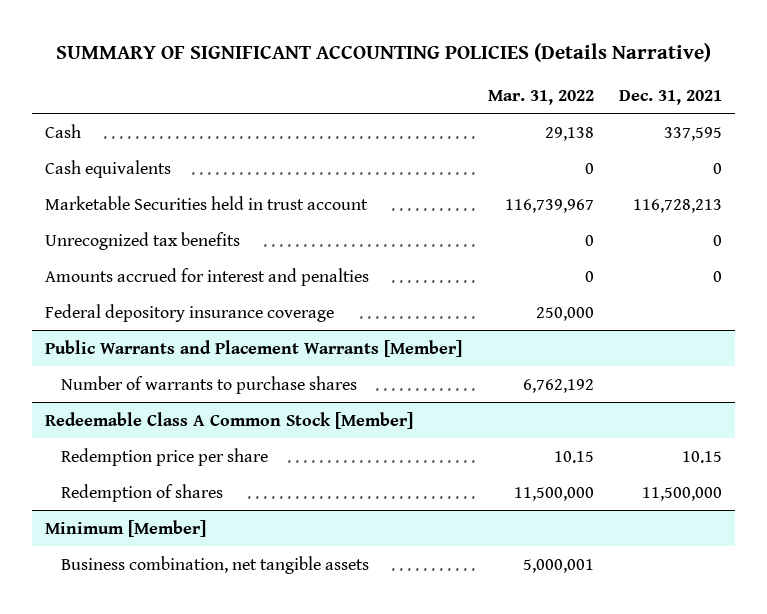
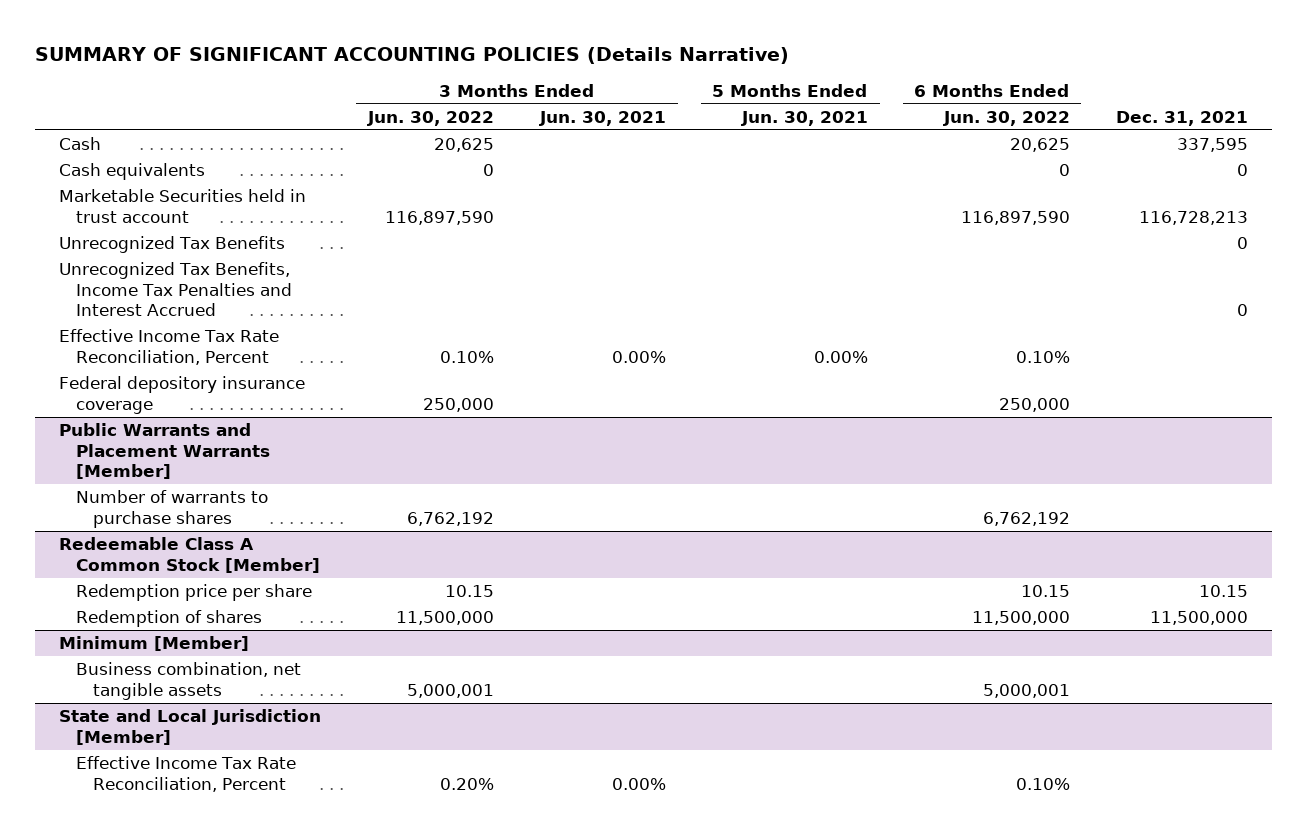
- | Mar. 31, 2022 | Dec. 31, 2021
+ | 3 Months Ended Jun. 30, 2022 | 3 Months Ended Jun. 30, 2021 | 5 Months Ended Jun. 30, 2021 | 6 Months Ended Jun. 30, 2022 | Dec. 31, 2021
- Unrecognized tax benefits | 0 | 0
- Amounts accrued for interest and penalties | 0 | 0
+ Unrecognized Tax Benefits | | | | | 0
+ Unrecognized Tax Benefits, Income Tax Penalties and Interest Accrued | | | | | 0
+ Effective Income Tax Rate Reconciliation, Percent | 0.10% | 0.00% | 0.00% | 0.10% |
+ State and Local Jurisdiction [Member]
+ Effective Income Tax Rate Reconciliation, Percent | 0.20% | 0.00% | | 0.10% |

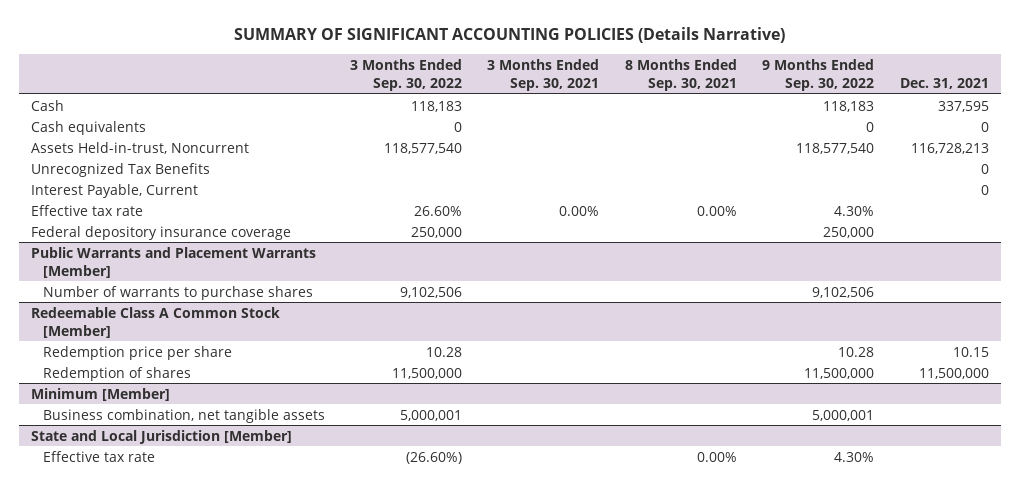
- | 3 Months Ended Jun. 30, 2022 | 3 Months Ended Jun. 30, 2021 | 5 Months Ended Jun. 30, 2021 | 6 Months Ended Jun. 30, 2022 | Dec. 31, 2021
+ | 3 Months Ended Sep. 30, 2022 | 3 Months Ended Sep. 30, 2021 | 8 Months Ended Sep. 30, 2021 | 9 Months Ended Sep. 30, 2022 | Dec. 31, 2021
- Marketable Securities held in trust account | 116,897,590 | | | 116,897,590 | 116,728,213
+ Assets Held-in-trust, Noncurrent | 118,577,540 | | | 118,577,540 | 116,728,213
- Unrecognized Tax Benefits, Income Tax Penalties and Interest Accrued | | | | | 0
- Effective Income Tax Rate Reconciliation, Percent | 0.10% | 0.00% | 0.00% | 0.10% |
+ Interest Payable, Current | | | | | 0
+ Effective tax rate | 26.60% | 0.00% | 0.00% | 4.30% |
@ State and Local Jurisdiction [Member]
- Effective Income Tax Rate Reconciliation, Percent | 0.20% | 0.00% | | 0.10% |
+ Effective tax rate | (26.60%) | | 0.00% | 4.30% |

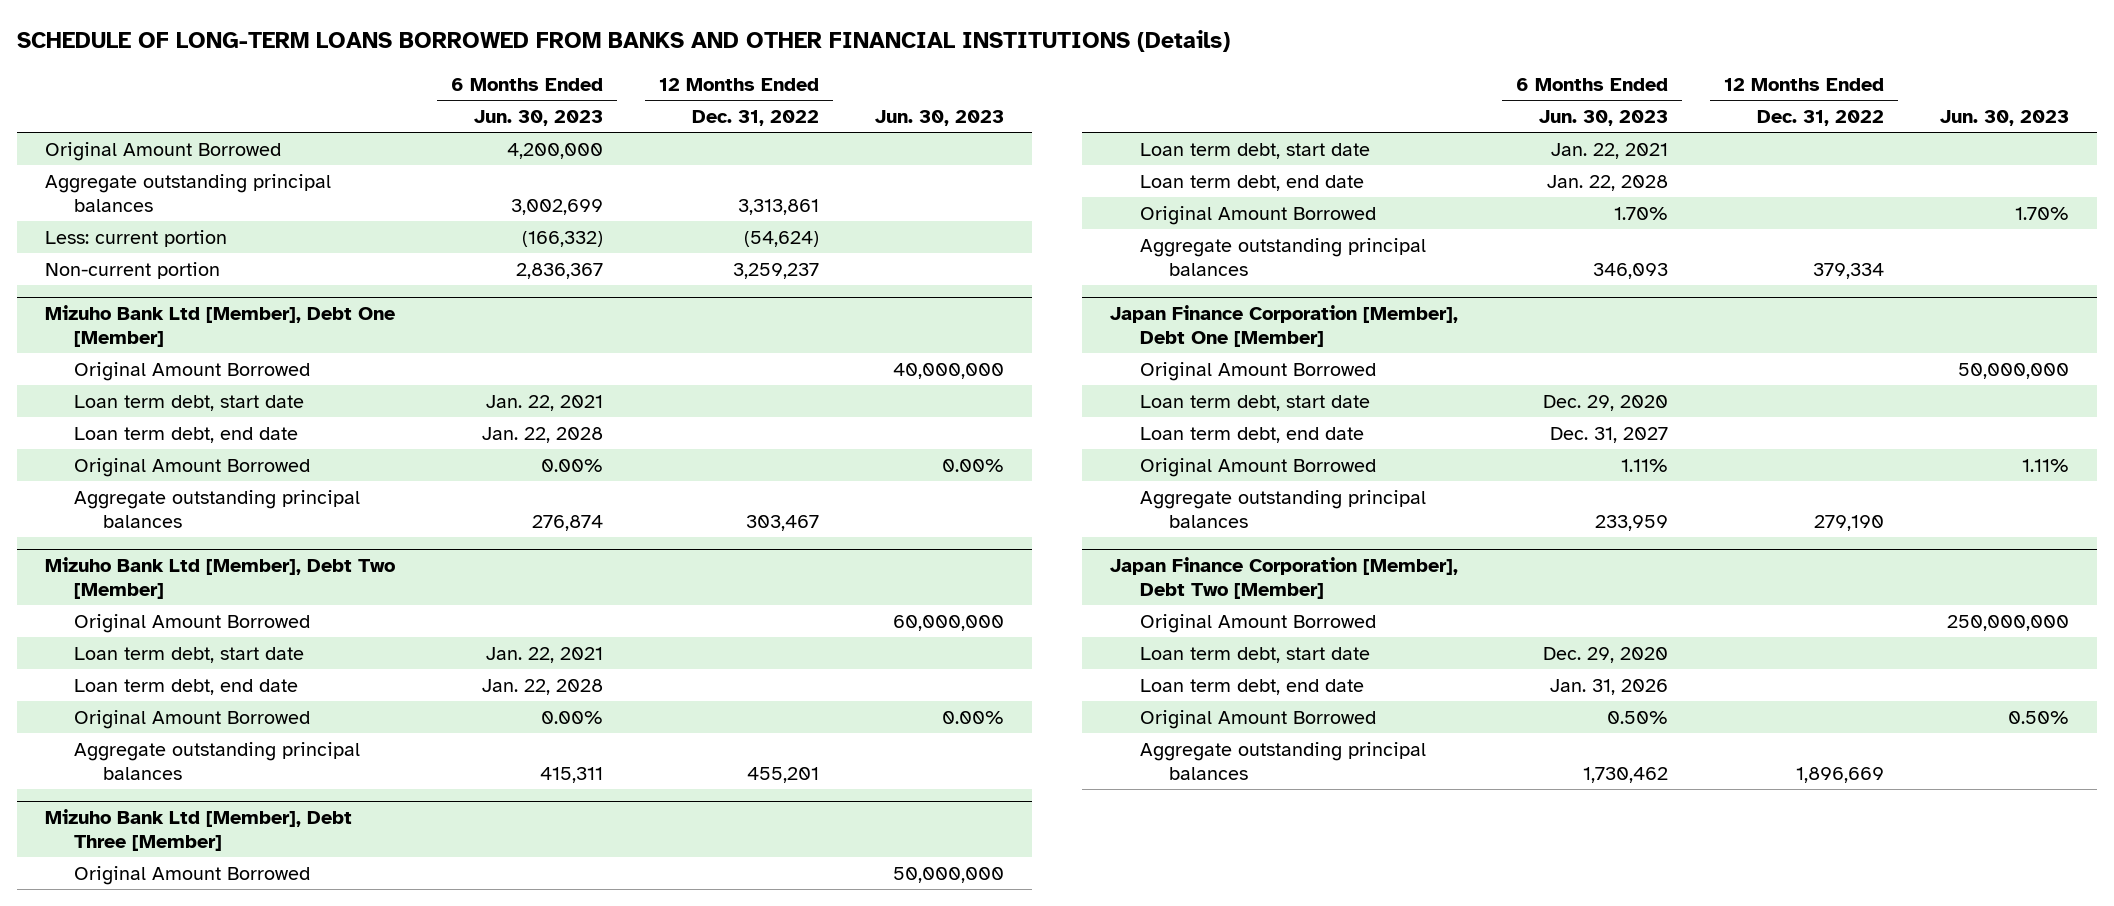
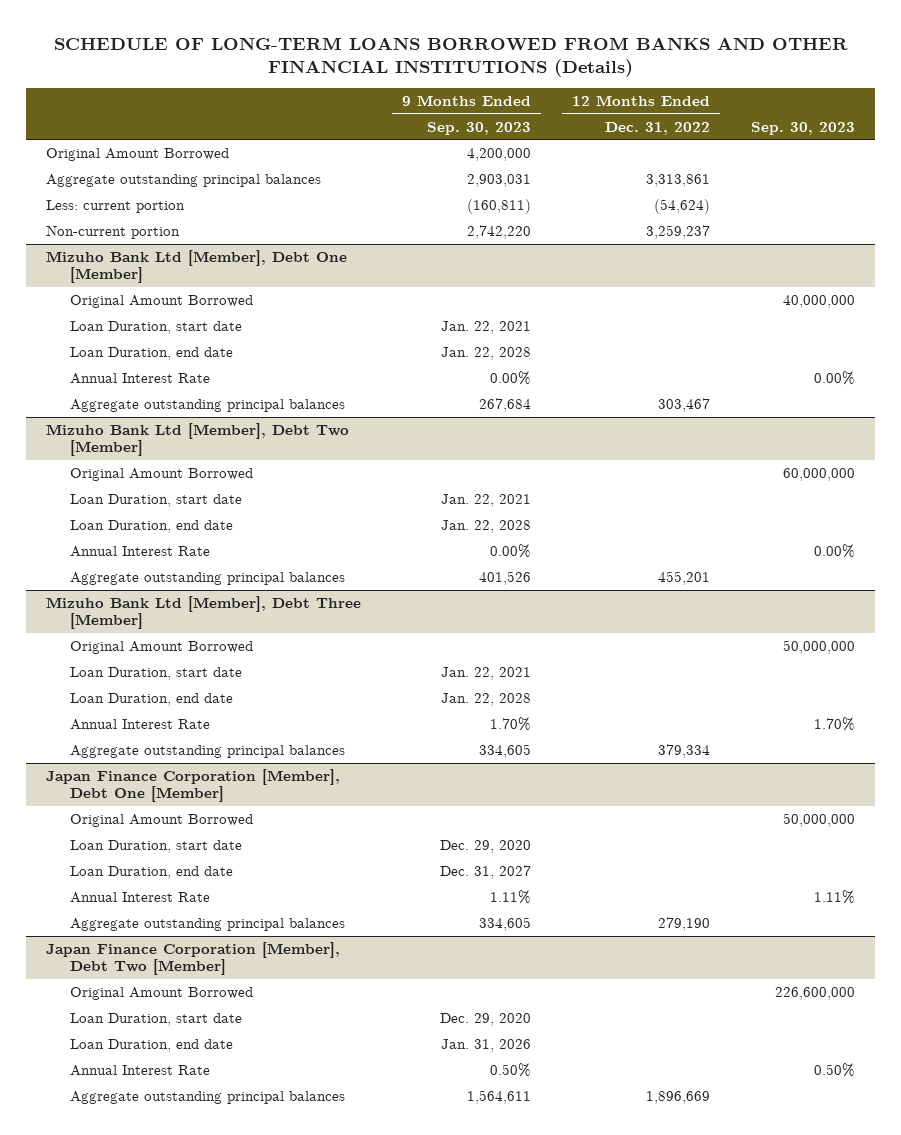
- | 6 Months Ended Jun. 30, 2023 | 12 Months Ended Dec. 31, 2022 | Jun. 30, 2023
+ | 9 Months Ended Sep. 30, 2023 | 12 Months Ended Dec. 31, 2022 | Sep. 30, 2023
@ Mizuho Bank Ltd [Member], Debt One [Member]
- Loan term debt, start date | Jan. 22, 2021 | |
- Loan term debt, end date | Jan. 22, 2028 | |
- Original Amount Borrowed | 0.00% | | 0.00%
+ Loan Duration, start date | Jan. 22, 2021 | |
+ Loan Duration, end date | Jan. 22, 2028 | |
+ Annual Interest Rate | 0.00% | | 0.00%
@ Mizuho Bank Ltd [Member], Debt Two [Member]
- Loan term debt, start date | Jan. 22, 2021 | |
- Loan term debt, end date | Jan. 22, 2028 | |
- Original Amount Borrowed | 0.00% | | 0.00%
+ Loan Duration, start date | Jan. 22, 2021 | |
+ Loan Duration, end date | Jan. 22, 2028 | |
+ Annual Interest Rate | 0.00% | | 0.00%
@ Mizuho Bank Ltd [Member], Debt Three [Member]
- Loan term debt, start date | Jan. 22, 2021 | |
- Loan term debt, end date | Jan. 22, 2028 | |
- Original Amount Borrowed | 1.70% | | 1.70%
+ Loan Duration, start date | Jan. 22, 2021 | |
+ Loan Duration, end date | Jan. 22, 2028 | |
+ Annual Interest Rate | 1.70% | | 1.70%
@ Japan Finance Corporation [Member], Debt One [Member]
- Loan term debt, start date | Dec. 29, 2020 | |
- Loan term debt, end date | Dec. 31, 2027 | |
- Original Amount Borrowed | 1.11% | | 1.11%
+ Loan Duration, start date | Dec. 29, 2020 | |
+ Loan Duration, end date | Dec. 31, 2027 | |
+ Annual Interest Rate | 1.11% | | 1.11%
@ Japan Finance Corporation [Member], Debt Two [Member]
- Loan term debt, start date | Dec. 29, 2020 | |
- Loan term debt, end date | Jan. 31, 2026 | |
- Original Amount Borrowed | 0.50% | | 0.50%
+ Loan Duration, start date | Dec. 29, 2020 | |
+ Loan Duration, end date | Jan. 31, 2026 | |
+ Annual Interest Rate | 0.50% | | 0.50%

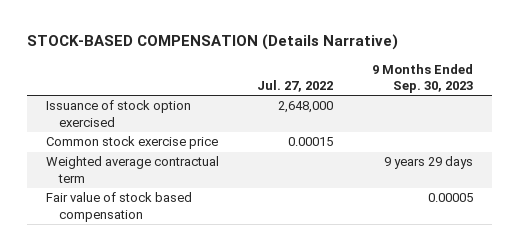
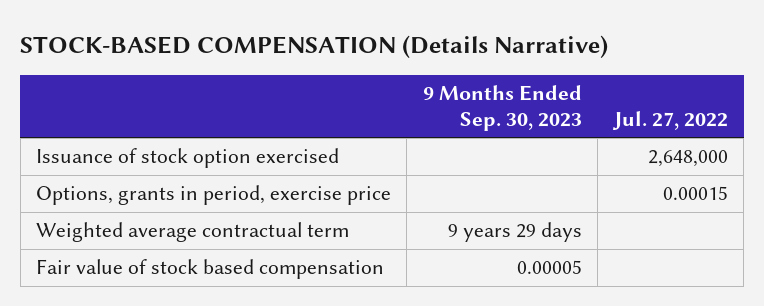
- | Jul. 27, 2022 | 9 Months Ended Sep. 30, 2023
+ | 9 Months Ended Sep. 30, 2023 | Jul. 27, 2022
- Common stock exercise price | 0.00015 |
+ Options, grants in period, exercise price | | 0.00015

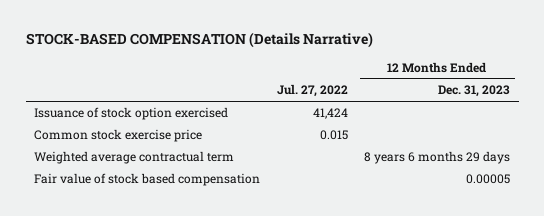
- | 9 Months Ended Sep. 30, 2023 | Jul. 27, 2022
+ | Jul. 27, 2022 | 12 Months Ended Dec. 31, 2023
- Issuance of stock option exercised | | 2,648,000
- Options, grants in period, exercise price | | 0.00015
+ Issuance of stock option exercised | 41,424 |
+ Common stock exercise price | 0.015 |

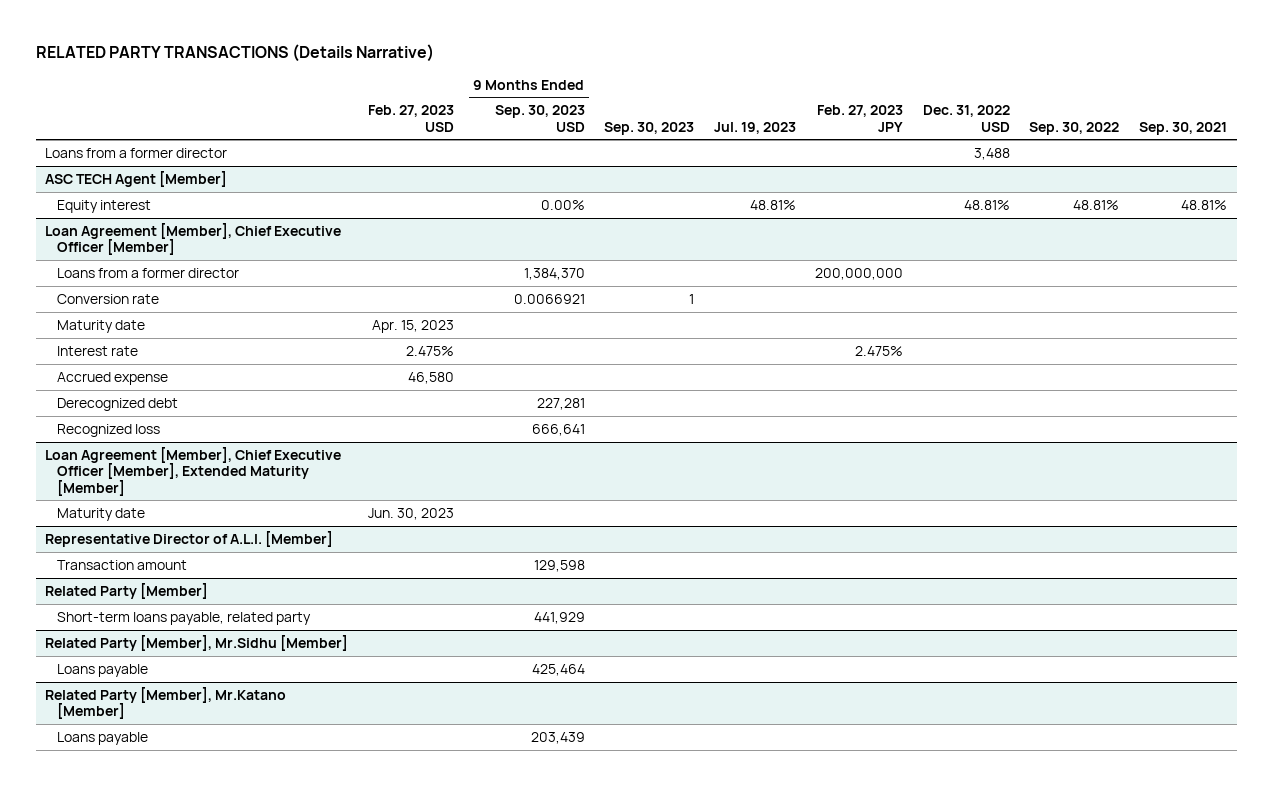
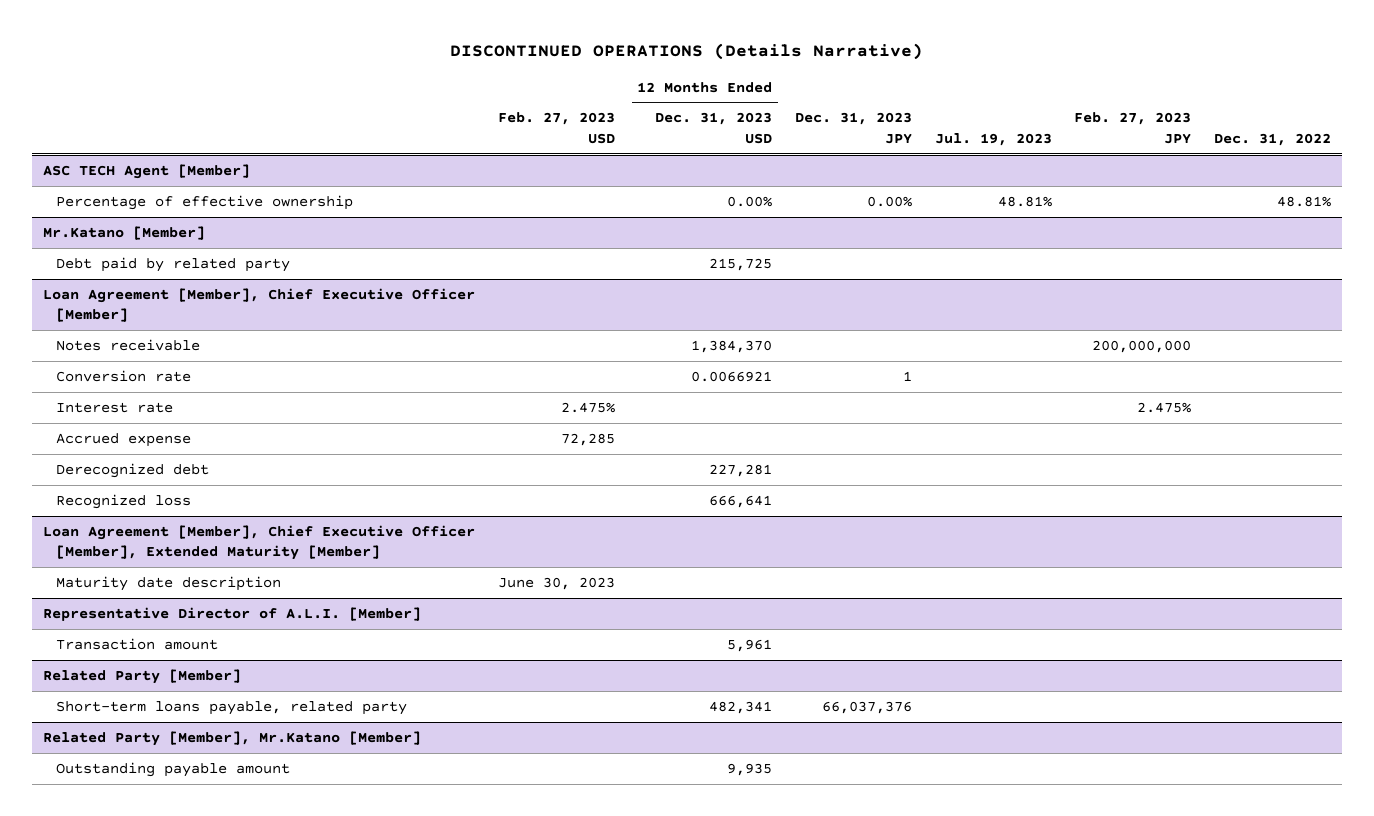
- RELATED PARTY TRANSACTIONS (Details Narrative)
+ DISCONTINUED OPERATIONS (Details Narrative)
- | Feb. 27, 2023 USD | 9 Months Ended Sep. 30, 2023 USD | Sep. 30, 2023 | Jul. 19, 2023 | Feb. 27, 2023 JPY | Dec. 31, 2022 USD | Sep. 30, 2022 | Sep. 30, 2021
+ | Feb. 27, 2023 USD | 12 Months Ended Dec. 31, 2023 USD | Dec. 31, 2023 JPY | Jul. 19, 2023 | Feb. 27, 2023 JPY | Dec. 31, 2022
- Loans from a former director | | | | | | 3,488 | |
@ ASC TECH Agent [Member]
- Equity interest | | 0.00% | | 48.81% | | 48.81% | 48.81% | 48.81%
+ Percentage of effective ownership | | 0.00% | 0.00% | 48.81% | | 48.81%
+ Mr.Katano [Member]
+ Debt paid by related party | | 215,725 | | | |
@ Loan Agreement [Member], Chief Executive Officer [Member]
- Loans from a former director | | 1,384,370 | | | 200,000,000 | | |
+ Notes receivable | | 1,384,370 | | | 200,000,000 |
- Maturity date | Apr. 15, 2023 | | | | | | |
- Accrued expense | 46,580 | | | | | | |
+ Accrued expense | 72,285 | | | | |
@ Loan Agreement [Member], Chief Executive Officer [Member], Extended Maturity [Member]
- Maturity date | Jun. 30, 2023 | | | | | | |
+ Maturity date description | June 30, 2023 | | | | |
- Related Party [Member], Mr.Sidhu [Member]
- Loans payable | | 425,464 | | | | | |
@ Related Party [Member], Mr.Katano [Member]
- Loans payable | | 203,439 | | | | | |
+ Outstanding payable amount | | 9,935 | | | |

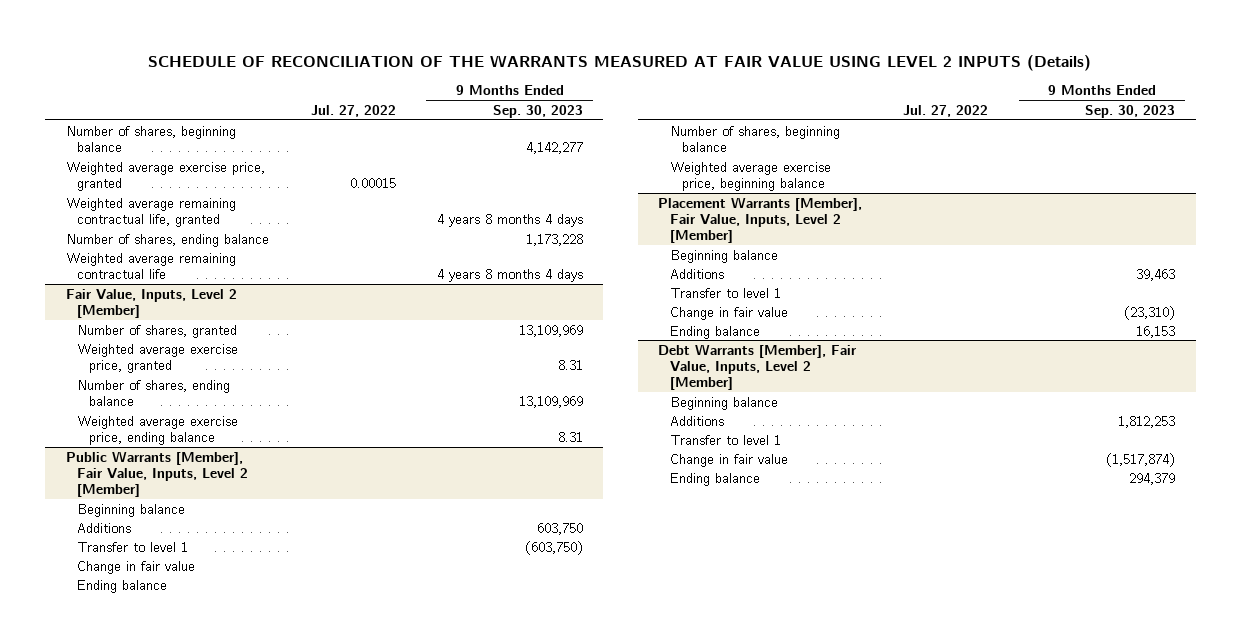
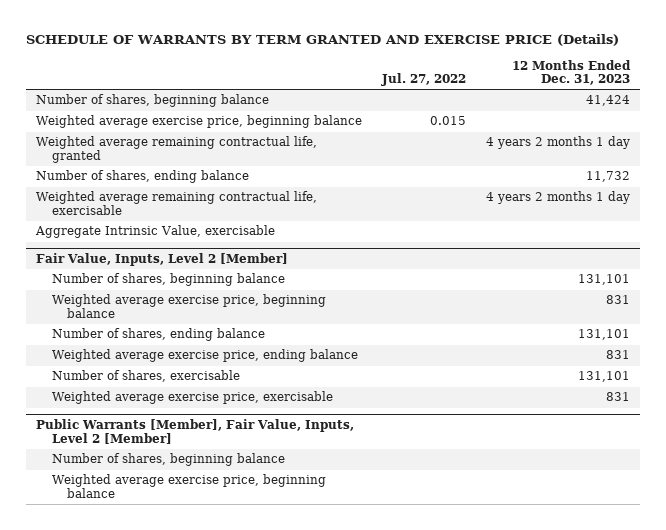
- SCHEDULE OF RECONCILIATION OF THE WARRANTS MEASURED AT FAIR VALUE USING LEVEL 2 INPUTS (Details)
+ SCHEDULE OF WARRANTS BY TERM GRANTED AND EXERCISE PRICE (Details)
- | Jul. 27, 2022 | 9 Months Ended Sep. 30, 2023
+ | Jul. 27, 2022 | 12 Months Ended Dec. 31, 2023
- Weighted average exercise price, granted | 0.00015 |
+ Weighted average exercise price, beginning balance | 0.015 |
- Weighted average remaining contractual life | | 4 years 8 months 4 days
+ Weighted average remaining contractual life, exercisable | | 4 years 2 months 1 day
+ Aggregate Intrinsic Value, exercisable
@ Fair Value, Inputs, Level 2 [Member]
- Number of shares, granted | | 13,109,969
- Weighted average exercise price, granted | | 8.31
+ Number of shares, beginning balance | | 131,101
+ Weighted average exercise price, beginning balance | | 831
+ Number of shares, exercisable | | 131,101
+ Weighted average exercise price, exercisable | | 831
@ Public Warrants [Member], Fair Value, Inputs, Level 2 [Member]
- Beginning balance
- Additions | | 603,750
- Transfer to level 1 | | (603,750)
- Change in fair value
- Ending balance
- Placement Warrants [Member], Fair Value, Inputs, Level 2 [Member]
- Beginning balance
- Additions | | 39,463
- Transfer to level 1
- Change in fair value | | (23,310)
- Ending balance | | 16,153
- Debt Warrants [Member], Fair Value, Inputs, Level 2 [Member]
- Beginning balance
- Additions | | 1,812,253
- Transfer to level 1
- Change in fair value | | (1,517,874)
- Ending balance | | 294,379

